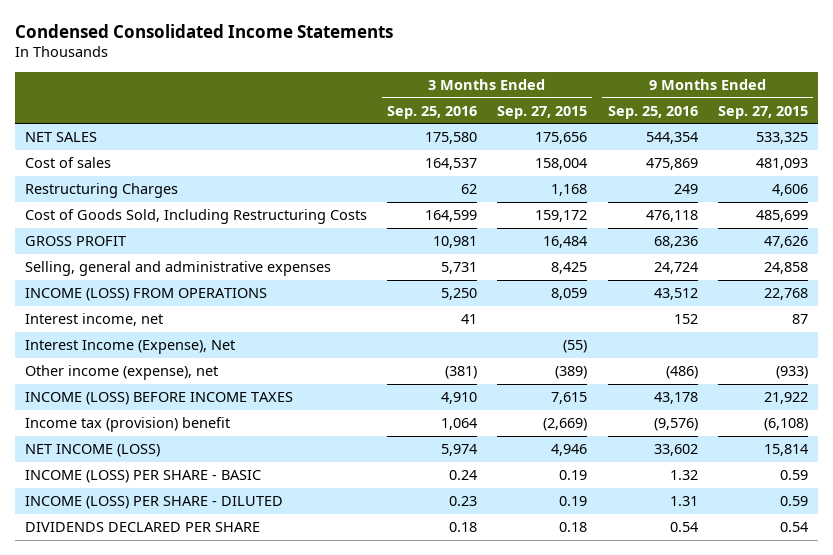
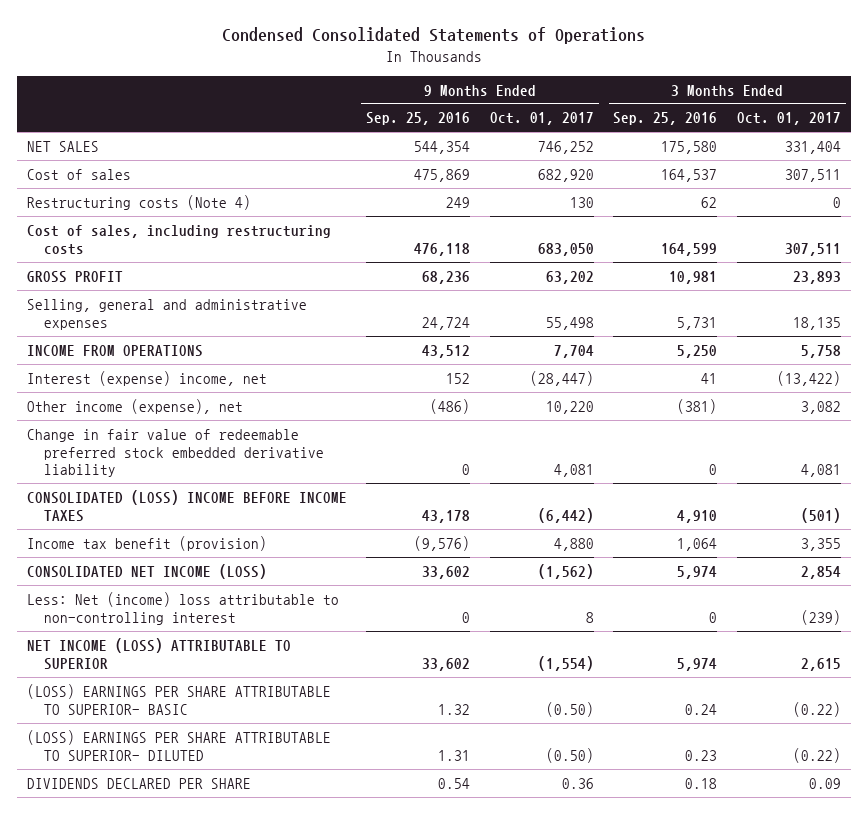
- Condensed Consolidated Income Statements
+ Condensed Consolidated Statements of Operations
- | 3 Months Ended Sep. 25, 2016 | 3 Months Ended Sep. 27, 2015 | 9 Months Ended Sep. 25, 2016 | 9 Months Ended Sep. 27, 2015
+ | 9 Months Ended Sep. 25, 2016 | 9 Months Ended Oct. 01, 2017 | 3 Months Ended Sep. 25, 2016 | 3 Months Ended Oct. 01, 2017
- Restructuring Charges | 62 | 1,168 | 249 | 4,606
- Cost of Goods Sold, Including Restructuring Costs | 164,599 | 159,172 | 476,118 | 485,699
+ Restructuring costs (Note 4) | 249 | 130 | 62 | 0
+ Cost of sales, including restructuring costs | 476,118 | 683,050 | 164,599 | 307,511
- INCOME (LOSS) FROM OPERATIONS | 5,250 | 8,059 | 43,512 | 22,768
- Interest income, net | 41 | | 152 | 87
- Interest Income (Expense), Net | | (55) | |
+ INCOME FROM OPERATIONS | 43,512 | 7,704 | 5,250 | 5,758
+ Interest (expense) income, net | 152 | (28,447) | 41 | (13,422)
- INCOME (LOSS) BEFORE INCOME TAXES | 4,910 | 7,615 | 43,178 | 21,922
- Income tax (provision) benefit | 1,064 | (2,669) | (9,576) | (6,108)
- NET INCOME (LOSS) | 5,974 | 4,946 | 33,602 | 15,814
- INCOME (LOSS) PER SHARE - BASIC | 0.24 | 0.19 | 1.32 | 0.59
- INCOME (LOSS) PER SHARE - DILUTED | 0.23 | 0.19 | 1.31 | 0.59
+ Change in fair value of redeemable preferred stock embedded derivative liability | 0 | 4,081 | 0 | 4,081
+ CONSOLIDATED (LOSS) INCOME BEFORE INCOME TAXES | 43,178 | (6,442) | 4,910 | (501)
+ Income tax benefit (provision) | (9,576) | 4,880 | 1,064 | 3,355
+ CONSOLIDATED NET INCOME (LOSS) | 33,602 | (1,562) | 5,974 | 2,854
+ Less: Net (income) loss attributable to non-controlling interest | 0 | 8 | 0 | (239)
+ NET INCOME (LOSS) ATTRIBUTABLE TO SUPERIOR | 33,602 | (1,554) | 5,974 | 2,615
+ (LOSS) EARNINGS PER SHARE ATTRIBUTABLE TO SUPERIOR- BASIC | 1.32 | (0.50) | 0.24 | (0.22)
+ (LOSS) EARNINGS PER SHARE ATTRIBUTABLE TO SUPERIOR- DILUTED | 1.31 | (0.50) | 0.23 | (0.22)

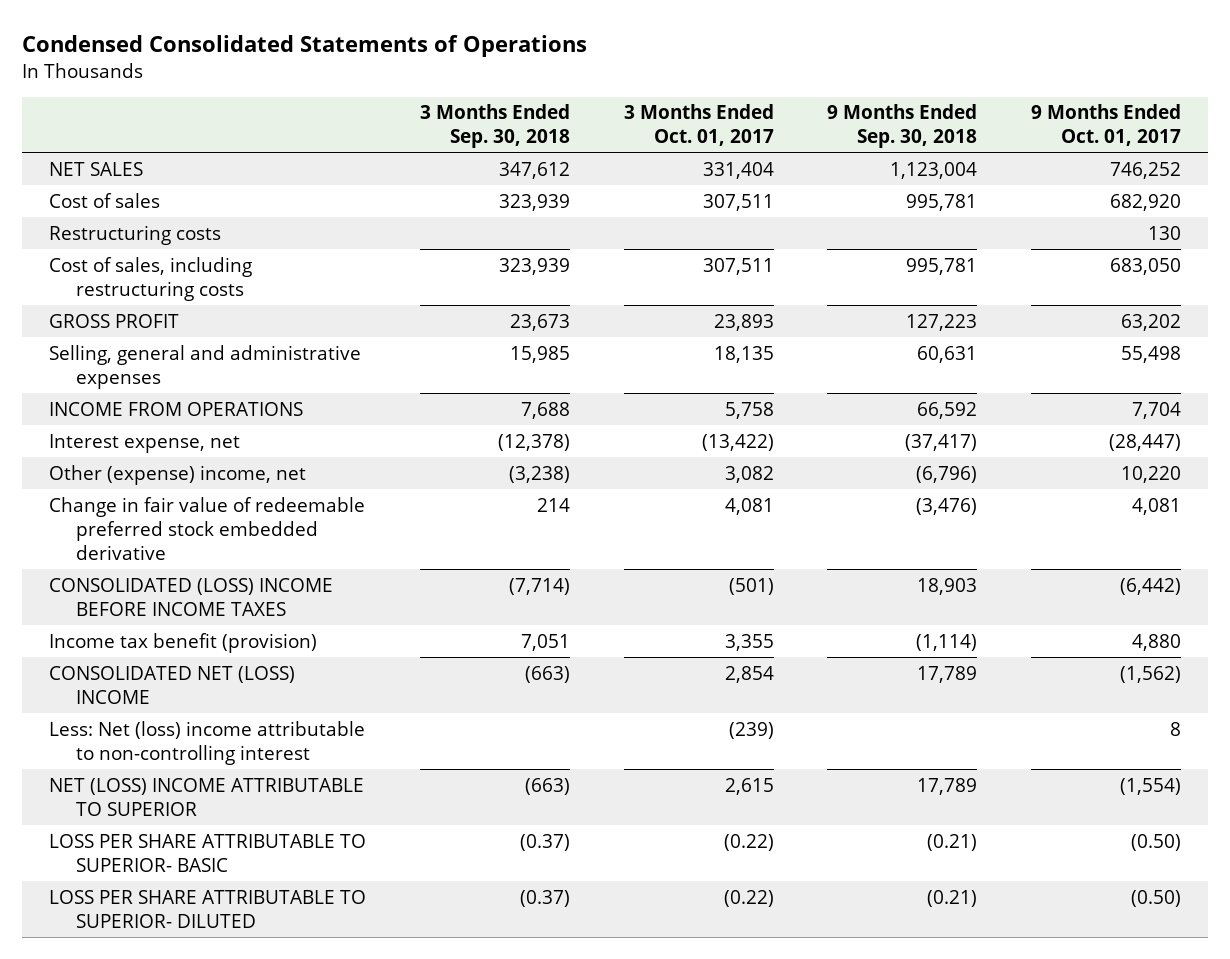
- | 9 Months Ended Sep. 25, 2016 | 9 Months Ended Oct. 01, 2017 | 3 Months Ended Sep. 25, 2016 | 3 Months Ended Oct. 01, 2017
+ | 3 Months Ended Sep. 30, 2018 | 3 Months Ended Oct. 01, 2017 | 9 Months Ended Sep. 30, 2018 | 9 Months Ended Oct. 01, 2017
- Restructuring costs (Note 4) | 249 | 130 | 62 | 0
+ Restructuring costs | | | | 130
- Interest (expense) income, net | 152 | (28,447) | 41 | (13,422)
- Other income (expense), net | (486) | 10,220 | (381) | 3,082
- Change in fair value of redeemable preferred stock embedded derivative liability | 0 | 4,081 | 0 | 4,081
+ Interest expense, net | (12,378) | (13,422) | (37,417) | (28,447)
+ Other (expense) income, net | (3,238) | 3,082 | (6,796) | 10,220
+ Change in fair value of redeemable preferred stock embedded derivative | 214 | 4,081 | (3,476) | 4,081
- CONSOLIDATED NET INCOME (LOSS) | 33,602 | (1,562) | 5,974 | 2,854
- Less: Net (income) loss attributable to non-controlling interest | 0 | 8 | 0 | (239)
- NET INCOME (LOSS) ATTRIBUTABLE TO SUPERIOR | 33,602 | (1,554) | 5,974 | 2,615
- (LOSS) EARNINGS PER SHARE ATTRIBUTABLE TO SUPERIOR- BASIC | 1.32 | (0.50) | 0.24 | (0.22)
- (LOSS) EARNINGS PER SHARE ATTRIBUTABLE TO SUPERIOR- DILUTED | 1.31 | (0.50) | 0.23 | (0.22)
- DIVIDENDS DECLARED PER SHARE | 0.54 | 0.36 | 0.18 | 0.09
+ CONSOLIDATED NET (LOSS) INCOME | (663) | 2,854 | 17,789 | (1,562)
+ Less: Net (loss) income attributable to non-controlling interest | | (239) | | 8
+ NET (LOSS) INCOME ATTRIBUTABLE TO SUPERIOR | (663) | 2,615 | 17,789 | (1,554)
+ LOSS PER SHARE ATTRIBUTABLE TO SUPERIOR- BASIC | (0.37) | (0.22) | (0.21) | (0.50)
+ LOSS PER SHARE ATTRIBUTABLE TO SUPERIOR- DILUTED | (0.37) | (0.22) | (0.21) | (0.50)

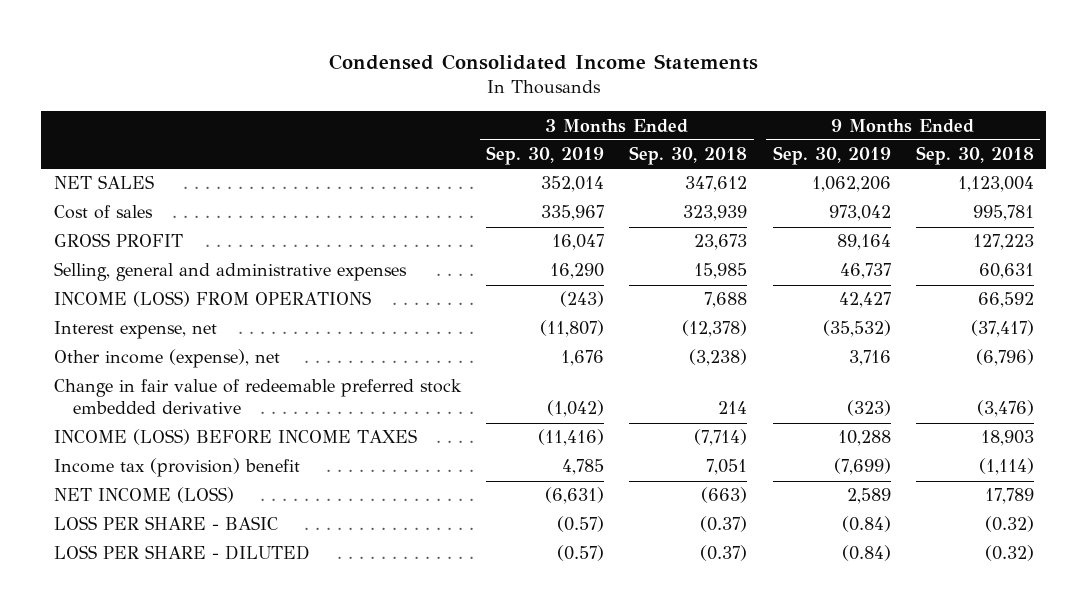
- Condensed Consolidated Statements of Operations
+ Condensed Consolidated Income Statements
- | 3 Months Ended Sep. 30, 2018 | 3 Months Ended Oct. 01, 2017 | 9 Months Ended Sep. 30, 2018 | 9 Months Ended Oct. 01, 2017
+ | 3 Months Ended Sep. 30, 2019 | 3 Months Ended Sep. 30, 2018 | 9 Months Ended Sep. 30, 2019 | 9 Months Ended Sep. 30, 2018
- Restructuring costs | | | | 130
- Cost of sales, including restructuring costs | 323,939 | 307,511 | 995,781 | 683,050
- INCOME FROM OPERATIONS | 7,688 | 5,758 | 66,592 | 7,704
+ INCOME (LOSS) FROM OPERATIONS | (243) | 7,688 | 42,427 | 66,592
- Other (expense) income, net | (3,238) | 3,082 | (6,796) | 10,220
+ Other income (expense), net | 1,676 | (3,238) | 3,716 | (6,796)
- CONSOLIDATED (LOSS) INCOME BEFORE INCOME TAXES | (7,714) | (501) | 18,903 | (6,442)
- Income tax benefit (provision) | 7,051 | 3,355 | (1,114) | 4,880
- CONSOLIDATED NET (LOSS) INCOME | (663) | 2,854 | 17,789 | (1,562)
- Less: Net (loss) income attributable to non-controlling interest | | (239) | | 8
- NET (LOSS) INCOME ATTRIBUTABLE TO SUPERIOR | (663) | 2,615 | 17,789 | (1,554)
- LOSS PER SHARE ATTRIBUTABLE TO SUPERIOR- BASIC | (0.37) | (0.22) | (0.21) | (0.50)
- LOSS PER SHARE ATTRIBUTABLE TO SUPERIOR- DILUTED | (0.37) | (0.22) | (0.21) | (0.50)
+ INCOME (LOSS) BEFORE INCOME TAXES | (11,416) | (7,714) | 10,288 | 18,903
+ Income tax (provision) benefit | 4,785 | 7,051 | (7,699) | (1,114)
+ NET INCOME (LOSS) | (6,631) | (663) | 2,589 | 17,789
+ LOSS PER SHARE - BASIC | (0.57) | (0.37) | (0.84) | (0.32)
+ LOSS PER SHARE - DILUTED | (0.57) | (0.37) | (0.84) | (0.32)

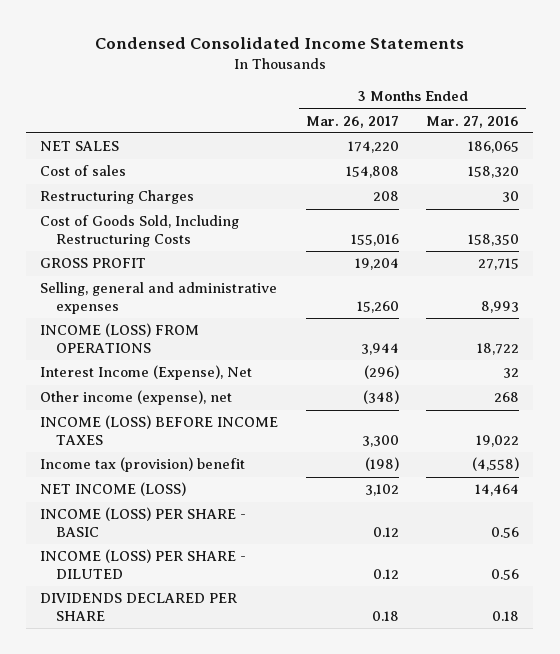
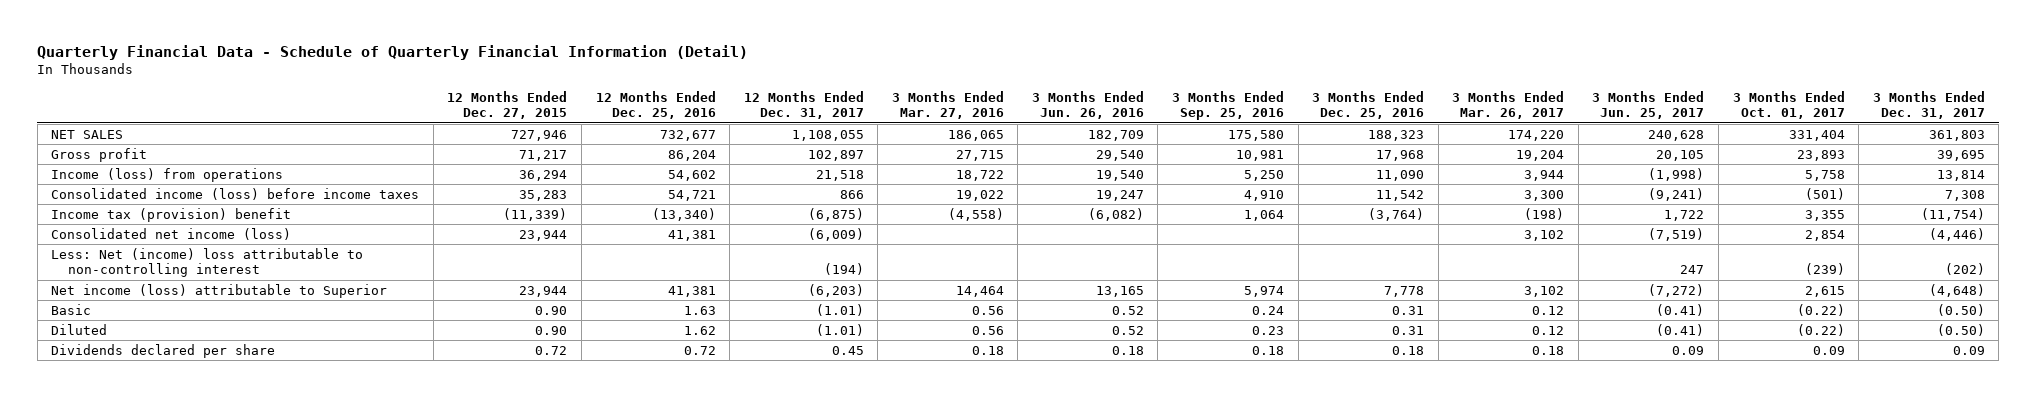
- Condensed Consolidated Income Statements
+ Quarterly Financial Data - Schedule of Quarterly Financial Information (Detail)
- | 3 Months Ended Mar. 26, 2017 | 3 Months Ended Mar. 27, 2016
+ | 12 Months Ended Dec. 27, 2015 | 12 Months Ended Dec. 25, 2016 | 12 Months Ended Dec. 31, 2017 | 3 Months Ended Mar. 27, 2016 | 3 Months Ended Jun. 26, 2016 | 3 Months Ended Sep. 25, 2016 | 3 Months Ended Dec. 25, 2016 | 3 Months Ended Mar. 26, 2017 | 3 Months Ended Jun. 25, 2017 | 3 Months Ended Oct. 01, 2017 | 3 Months Ended Dec. 31, 2017
- Cost of sales | 154,808 | 158,320
- Restructuring Charges | 208 | 30
- Cost of Goods Sold, Including Restructuring Costs | 155,016 | 158,350
- GROSS PROFIT | 19,204 | 27,715
- Selling, general and administrative expenses | 15,260 | 8,993
- INCOME (LOSS) FROM OPERATIONS | 3,944 | 18,722
- Interest Income (Expense), Net | (296) | 32
- Other income (expense), net | (348) | 268
- INCOME (LOSS) BEFORE INCOME TAXES | 3,300 | 19,022
+ Gross profit | 71,217 | 86,204 | 102,897 | 27,715 | 29,540 | 10,981 | 17,968 | 19,204 | 20,105 | 23,893 | 39,695
+ Income (loss) from operations | 36,294 | 54,602 | 21,518 | 18,722 | 19,540 | 5,250 | 11,090 | 3,944 | (1,998) | 5,758 | 13,814
+ Consolidated income (loss) before income taxes | 35,283 | 54,721 | 866 | 19,022 | 19,247 | 4,910 | 11,542 | 3,300 | (9,241) | (501) | 7,308
- NET INCOME (LOSS) | 3,102 | 14,464
- INCOME (LOSS) PER SHARE - BASIC | 0.12 | 0.56
- INCOME (LOSS) PER SHARE - DILUTED | 0.12 | 0.56
- DIVIDENDS DECLARED PER SHARE | 0.18 | 0.18
+ Consolidated net income (loss) | 23,944 | 41,381 | (6,009) | | | | | 3,102 | (7,519) | 2,854 | (4,446)
+ Less: Net (income) loss attributable to non-controlling interest | | | (194) | | | | | | 247 | (239) | (202)
+ Net income (loss) attributable to Superior | 23,944 | 41,381 | (6,203) | 14,464 | 13,165 | 5,974 | 7,778 | 3,102 | (7,272) | 2,615 | (4,648)
+ Basic | 0.90 | 1.63 | (1.01) | 0.56 | 0.52 | 0.24 | 0.31 | 0.12 | (0.41) | (0.22) | (0.50)
+ Diluted | 0.90 | 1.62 | (1.01) | 0.56 | 0.52 | 0.23 | 0.31 | 0.12 | (0.41) | (0.22) | (0.50)
+ Dividends declared per share | 0.72 | 0.72 | 0.45 | 0.18 | 0.18 | 0.18 | 0.18 | 0.18 | 0.09 | 0.09 | 0.09

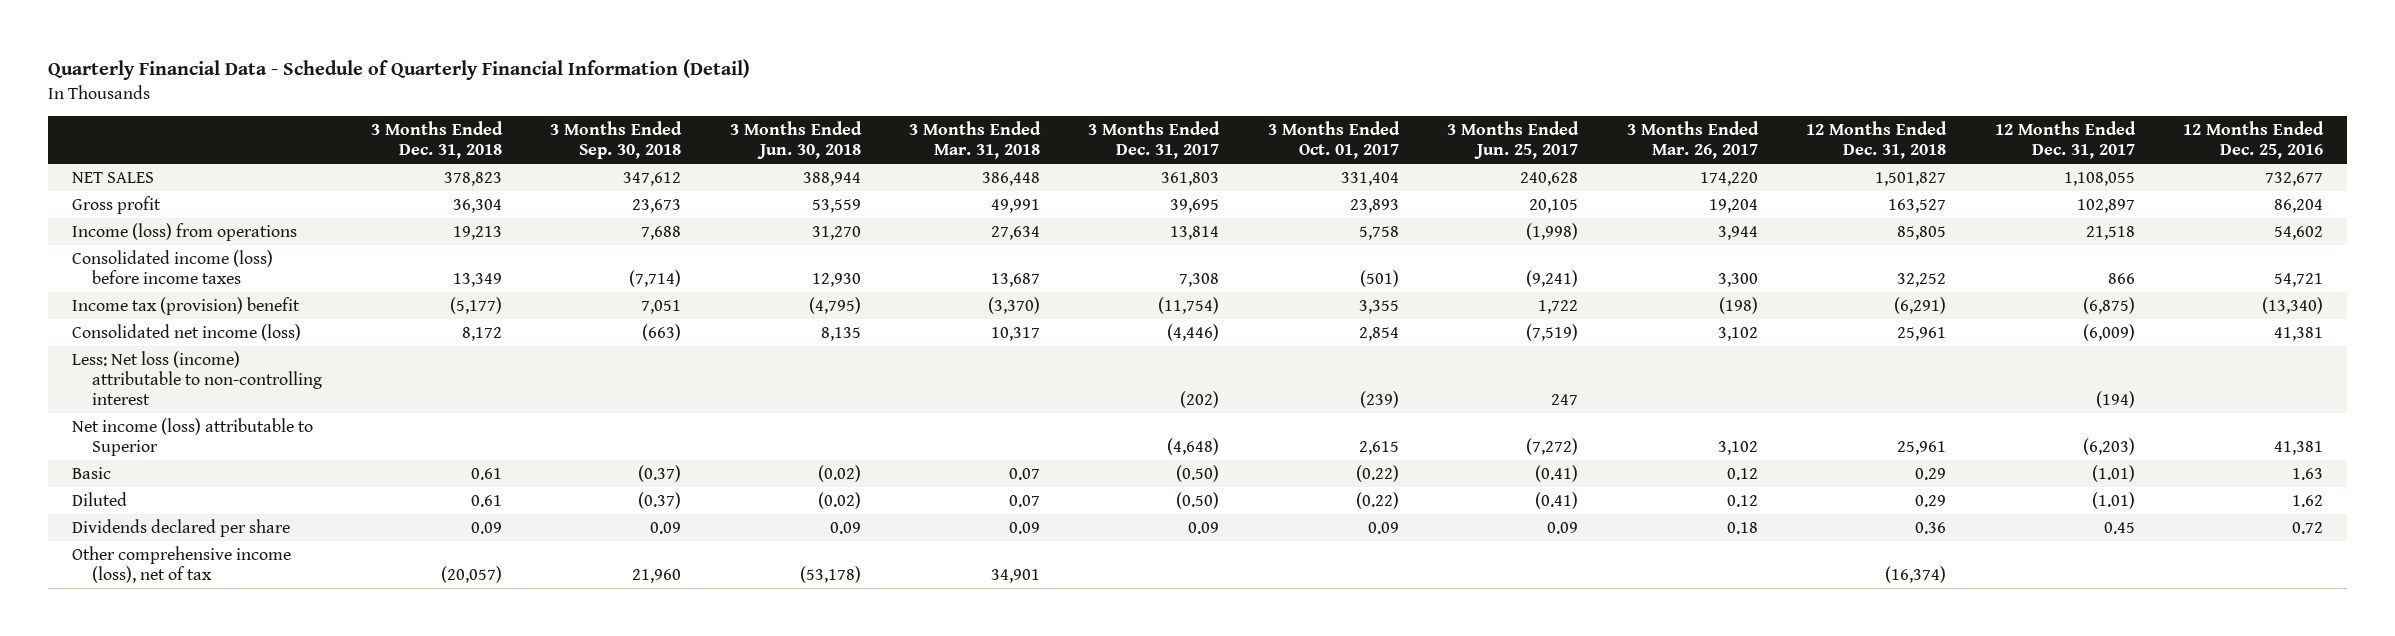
- | 12 Months Ended Dec. 27, 2015 | 12 Months Ended Dec. 25, 2016 | 12 Months Ended Dec. 31, 2017 | 3 Months Ended Mar. 27, 2016 | 3 Months Ended Jun. 26, 2016 | 3 Months Ended Sep. 25, 2016 | 3 Months Ended Dec. 25, 2016 | 3 Months Ended Mar. 26, 2017 | 3 Months Ended Jun. 25, 2017 | 3 Months Ended Oct. 01, 2017 | 3 Months Ended Dec. 31, 2017
+ | 3 Months Ended Dec. 31, 2018 | 3 Months Ended Sep. 30, 2018 | 3 Months Ended Jun. 30, 2018 | 3 Months Ended Mar. 31, 2018 | 3 Months Ended Dec. 31, 2017 | 3 Months Ended Oct. 01, 2017 | 3 Months Ended Jun. 25, 2017 | 3 Months Ended Mar. 26, 2017 | 12 Months Ended Dec. 31, 2018 | 12 Months Ended Dec. 31, 2017 | 12 Months Ended Dec. 25, 2016
- Less: Net (income) loss attributable to non-controlling interest | | | (194) | | | | | | 247 | (239) | (202)
+ Less: Net loss (income) attributable to non-controlling interest | | | | | (202) | (239) | 247 | | | (194) |
+ Other comprehensive income (loss), net of tax | (20,057) | 21,960 | (53,178) | 34,901 | | | | | (16,374) | |

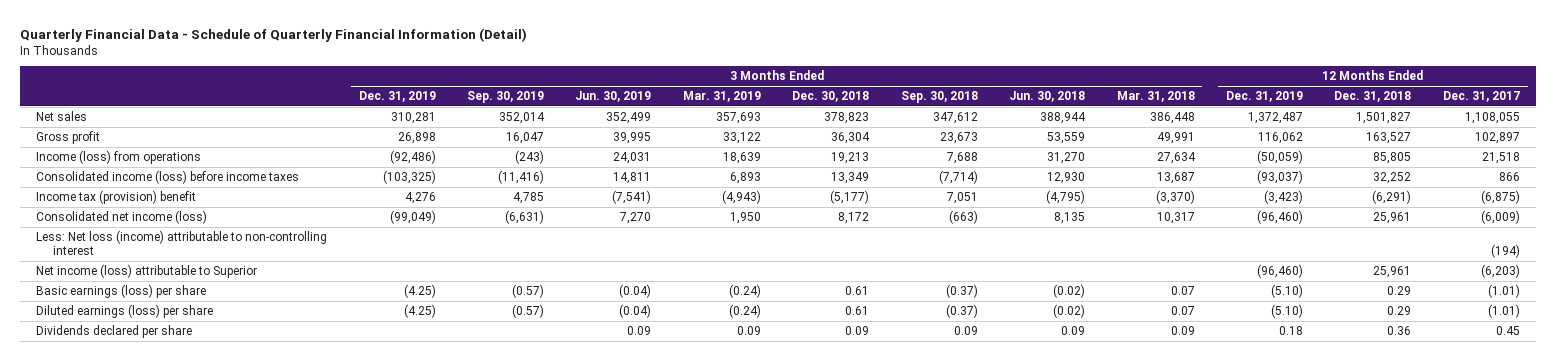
- | 3 Months Ended Dec. 31, 2018 | 3 Months Ended Sep. 30, 2018 | 3 Months Ended Jun. 30, 2018 | 3 Months Ended Mar. 31, 2018 | 3 Months Ended Dec. 31, 2017 | 3 Months Ended Oct. 01, 2017 | 3 Months Ended Jun. 25, 2017 | 3 Months Ended Mar. 26, 2017 | 12 Months Ended Dec. 31, 2018 | 12 Months Ended Dec. 31, 2017 | 12 Months Ended Dec. 25, 2016
+ | 3 Months Ended Dec. 31, 2019 | 3 Months Ended Sep. 30, 2019 | 3 Months Ended Jun. 30, 2019 | 3 Months Ended Mar. 31, 2019 | 3 Months Ended Dec. 30, 2018 | 3 Months Ended Sep. 30, 2018 | 3 Months Ended Jun. 30, 2018 | 3 Months Ended Mar. 31, 2018 | 12 Months Ended Dec. 31, 2019 | 12 Months Ended Dec. 31, 2018 | 12 Months Ended Dec. 31, 2017
- NET SALES | 378,823 | 347,612 | 388,944 | 386,448 | 361,803 | 331,404 | 240,628 | 174,220 | 1,501,827 | 1,108,055 | 732,677
+ Net sales | 310,281 | 352,014 | 352,499 | 357,693 | 378,823 | 347,612 | 388,944 | 386,448 | 1,372,487 | 1,501,827 | 1,108,055
- Basic | 0.61 | (0.37) | (0.02) | 0.07 | (0.50) | (0.22) | (0.41) | 0.12 | 0.29 | (1.01) | 1.63
- Diluted | 0.61 | (0.37) | (0.02) | 0.07 | (0.50) | (0.22) | (0.41) | 0.12 | 0.29 | (1.01) | 1.62
+ Basic earnings (loss) per share | (4.25) | (0.57) | (0.04) | (0.24) | 0.61 | (0.37) | (0.02) | 0.07 | (5.10) | 0.29 | (1.01)
+ Diluted earnings (loss) per share | (4.25) | (0.57) | (0.04) | (0.24) | 0.61 | (0.37) | (0.02) | 0.07 | (5.10) | 0.29 | (1.01)
- Other comprehensive income (loss), net of tax | (20,057) | 21,960 | (53,178) | 34,901 | | | | | (16,374) | |

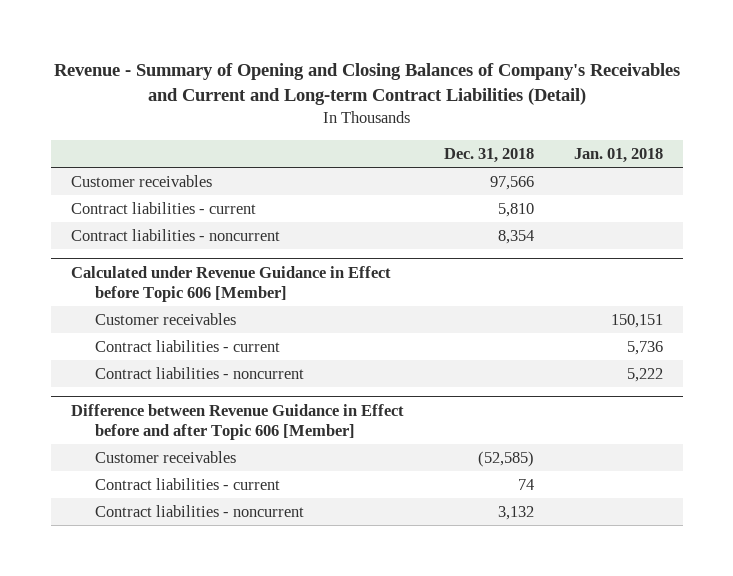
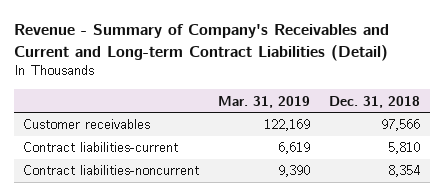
- Revenue - Summary of Opening and Closing Balances of Company's Receivables and Current and Long-term Contract Liabilities (Detail)
+ Revenue - Summary of Company's Receivables and Current and Long-term Contract Liabilities (Detail)
- | Dec. 31, 2018 | Jan. 01, 2018
+ | Mar. 31, 2019 | Dec. 31, 2018
- Contract liabilities - current | 5,810 |
- Contract liabilities - noncurrent | 8,354 |
- Calculated under Revenue Guidance in Effect before Topic 606 [Member]
- Customer receivables | | 150,151
- Contract liabilities - current | | 5,736
- Contract liabilities - noncurrent | | 5,222
- Difference between Revenue Guidance in Effect before and after Topic 606 [Member]
- Customer receivables | (52,585) |
- Contract liabilities - current | 74 |
- Contract liabilities - noncurrent | 3,132 |
+ Contract liabilities-current | 6,619 | 5,810
+ Contract liabilities-noncurrent | 9,390 | 8,354

